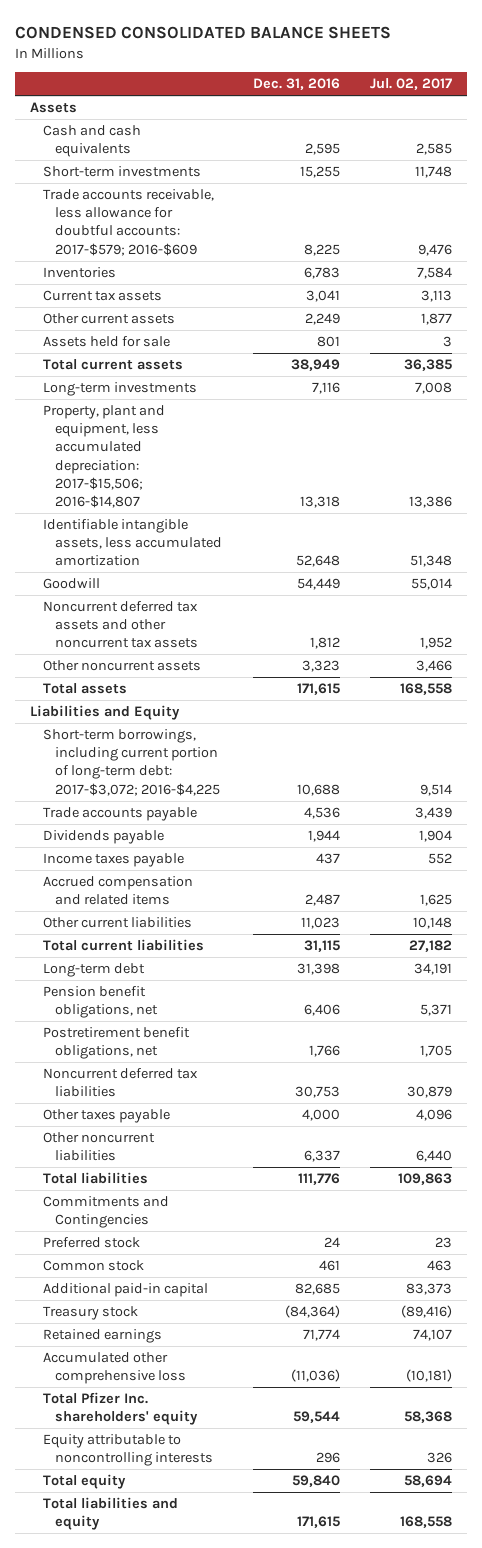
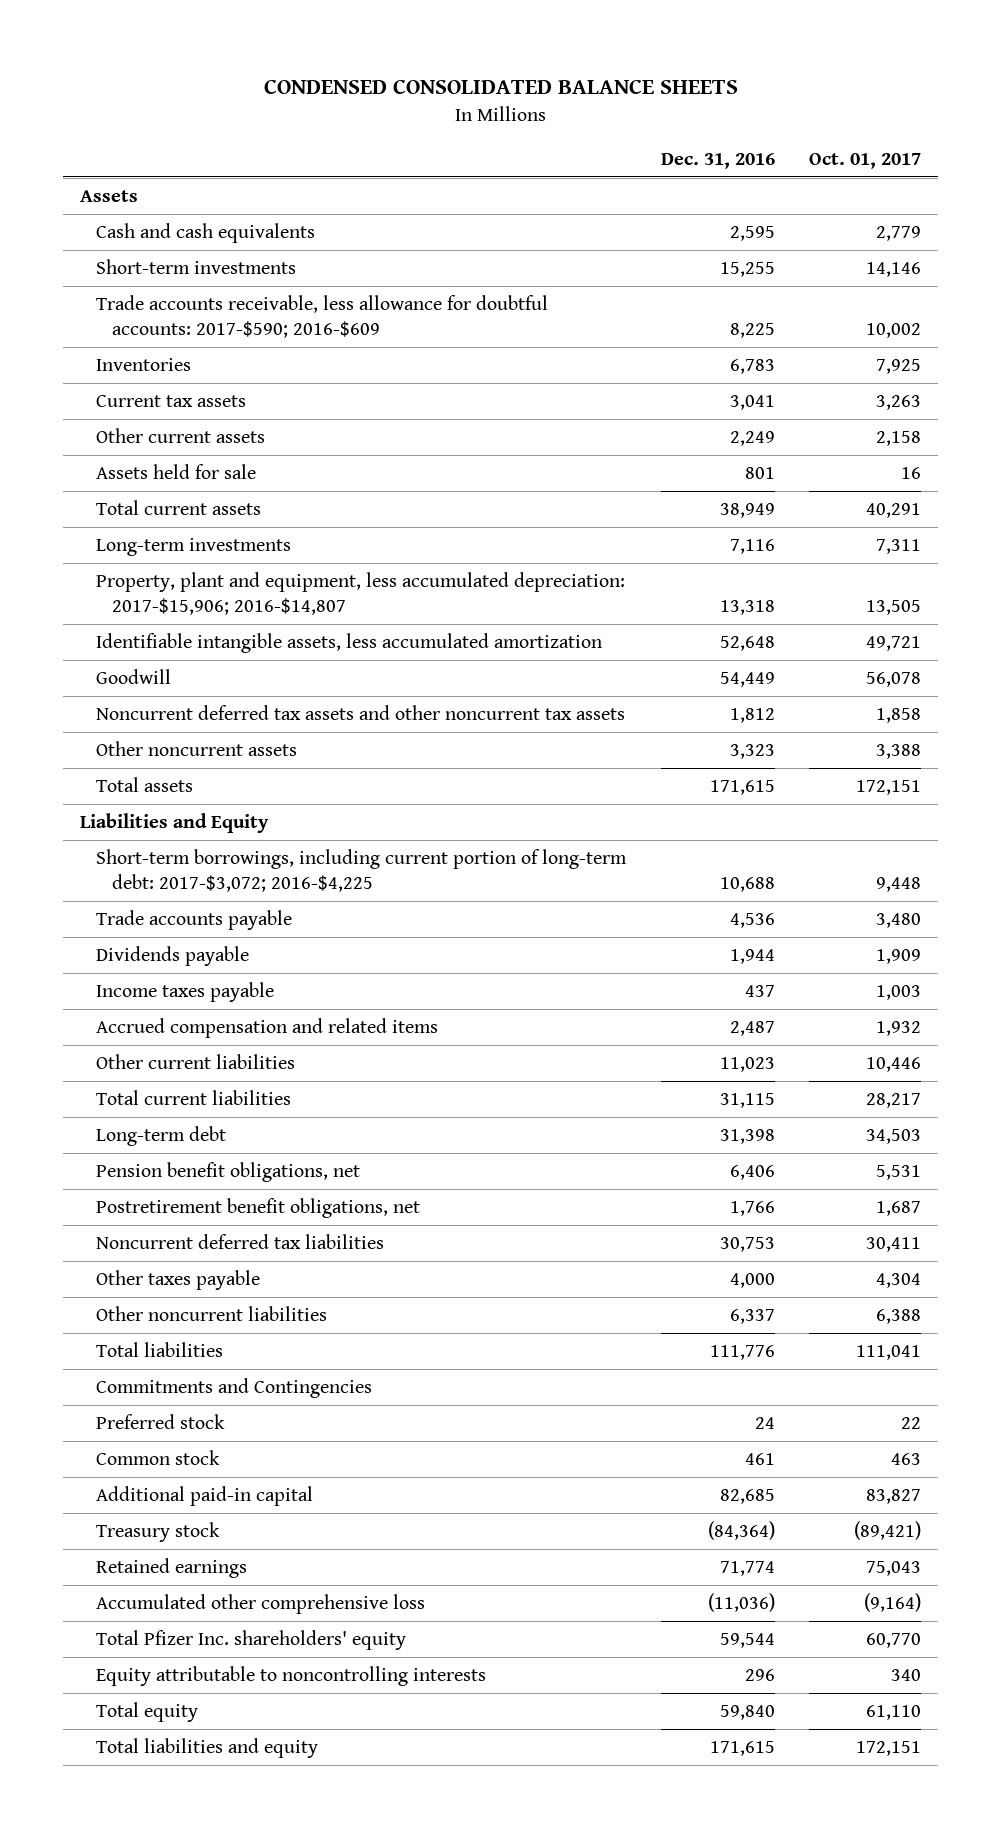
- | Dec. 31, 2016 | Jul. 02, 2017
+ | Dec. 31, 2016 | Oct. 01, 2017
- Trade accounts receivable, less allowance for doubtful accounts: 2017-$579; 2016-$609 | 8,225 | 9,476
+ Trade accounts receivable, less allowance for doubtful accounts: 2017-$590; 2016-$609 | 8,225 | 10,002
- Property, plant and equipment, less accumulated depreciation: 2017-$15,506; 2016-$14,807 | 13,318 | 13,386
+ Property, plant and equipment, less accumulated depreciation: 2017-$15,906; 2016-$14,807 | 13,318 | 13,505

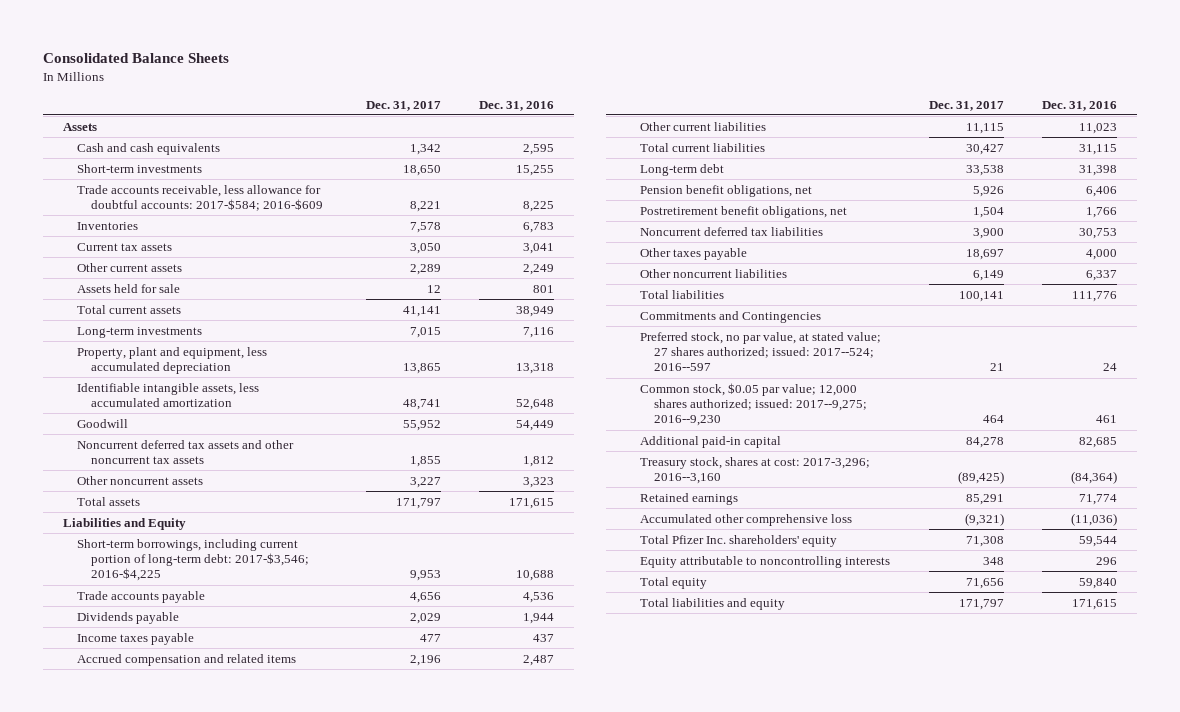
- CONDENSED CONSOLIDATED BALANCE SHEETS
+ Consolidated Balance Sheets
- | Dec. 31, 2016 | Oct. 01, 2017
+ | Dec. 31, 2017 | Dec. 31, 2016
- Trade accounts receivable, less allowance for doubtful accounts: 2017-$590; 2016-$609 | 8,225 | 10,002
+ Trade accounts receivable, less allowance for doubtful accounts: 2017-$584; 2016-$609 | 8,221 | 8,225
- Property, plant and equipment, less accumulated depreciation: 2017-$15,906; 2016-$14,807 | 13,318 | 13,505
+ Property, plant and equipment, less accumulated depreciation | 13,865 | 13,318
- Short-term borrowings, including current portion of long-term debt: 2017-$3,072; 2016-$4,225 | 10,688 | 9,448
+ Short-term borrowings, including current portion of long-term debt: 2017-$3,546; 2016-$4,225 | 9,953 | 10,688
- Preferred stock | 24 | 22
- Common stock | 461 | 463
+ Preferred stock, no par value, at stated value; 27 shares authorized; issued: 2017--524; 2016--597 | 21 | 24
+ Common stock, $0.05 par value; 12,000 shares authorized; issued: 2017--9,275; 2016--9,230 | 464 | 461
- Treasury stock | (84,364) | (89,421)
+ Treasury stock, shares at cost: 2017-3,296; 2016--3,160 | (89,425) | (84,364)

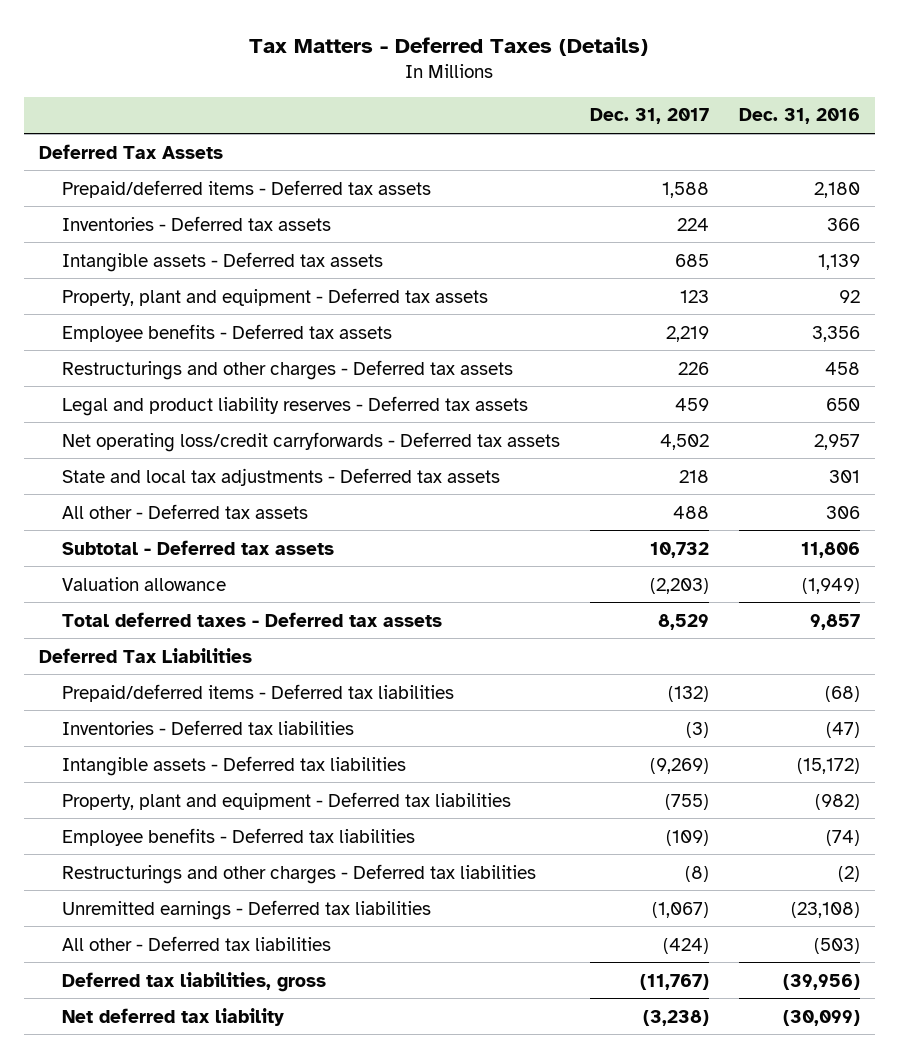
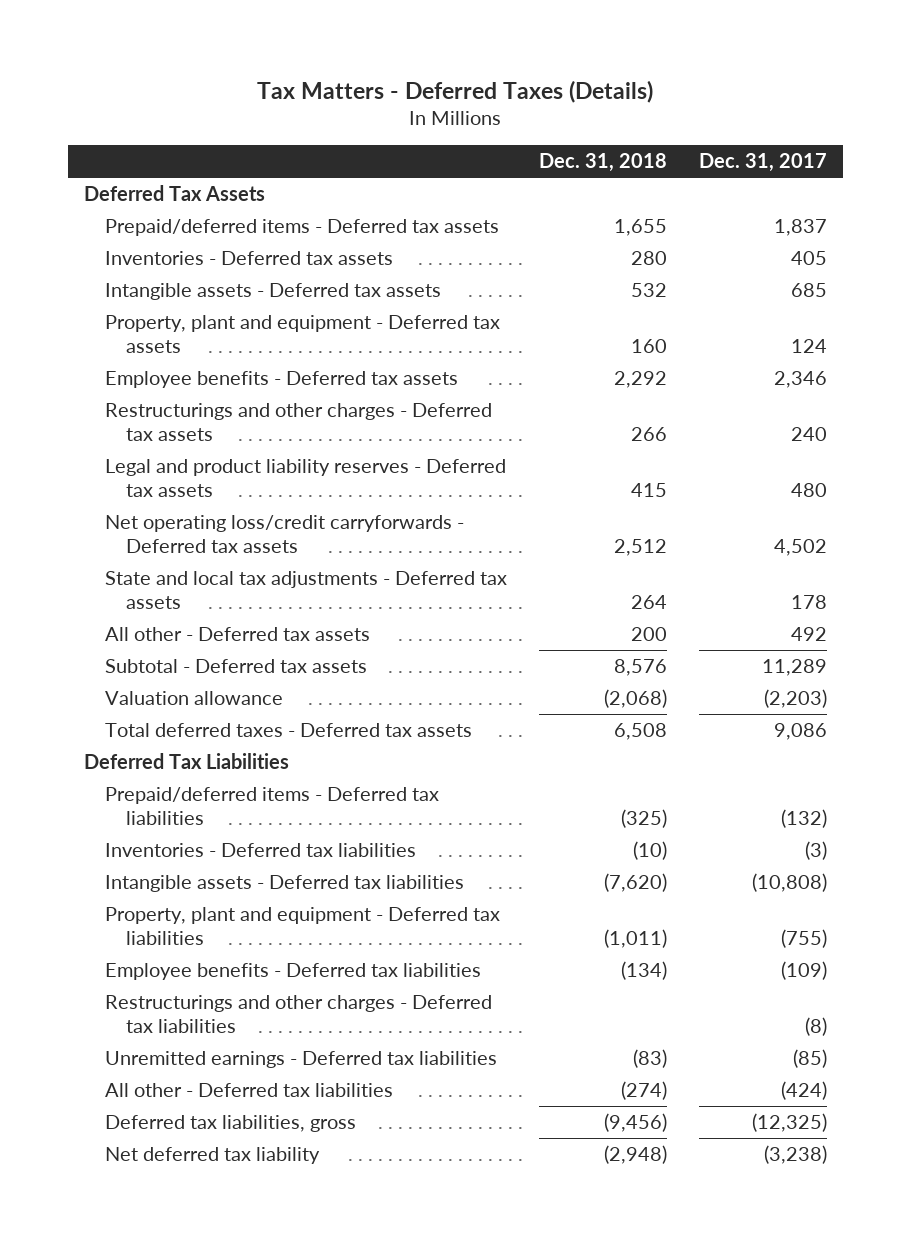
- | Dec. 31, 2017 | Dec. 31, 2016
+ | Dec. 31, 2018 | Dec. 31, 2017
- Prepaid/deferred items - Deferred tax assets | 1,588 | 2,180
- Inventories - Deferred tax assets | 224 | 366
+ Prepaid/deferred items - Deferred tax assets | 1,655 | 1,837
+ Inventories - Deferred tax assets | 280 | 405
- Property, plant and equipment - Deferred tax assets | 123 | 92
- Employee benefits - Deferred tax assets | 2,219 | 3,356
- Restructurings and other charges - Deferred tax assets | 226 | 458
- Legal and product liability reserves - Deferred tax assets | 459 | 650
+ Property, plant and equipment - Deferred tax assets | 160 | 124
+ Employee benefits - Deferred tax assets | 2,292 | 2,346
+ Restructurings and other charges - Deferred tax assets | 266 | 240
+ Legal and product liability reserves - Deferred tax assets | 415 | 480
- State and local tax adjustments - Deferred tax assets | 218 | 301
- All other - Deferred tax assets | 488 | 306
- Subtotal - Deferred tax assets | 10,732 | 11,806
+ State and local tax adjustments - Deferred tax assets | 264 | 178
+ All other - Deferred tax assets | 200 | 492
+ Subtotal - Deferred tax assets | 8,576 | 11,289
- Total deferred taxes - Deferred tax assets | 8,529 | 9,857
+ Total deferred taxes - Deferred tax assets | 6,508 | 9,086
- Intangible assets - Deferred tax liabilities | (9,269) | (15,172)
+ Intangible assets - Deferred tax liabilities | (7,620) | (10,808)
- Unremitted earnings - Deferred tax liabilities | (1,067) | (23,108)
+ Unremitted earnings - Deferred tax liabilities | (83) | (85)
- Deferred tax liabilities, gross | (11,767) | (39,956)
+ Deferred tax liabilities, gross | (9,456) | (12,325)

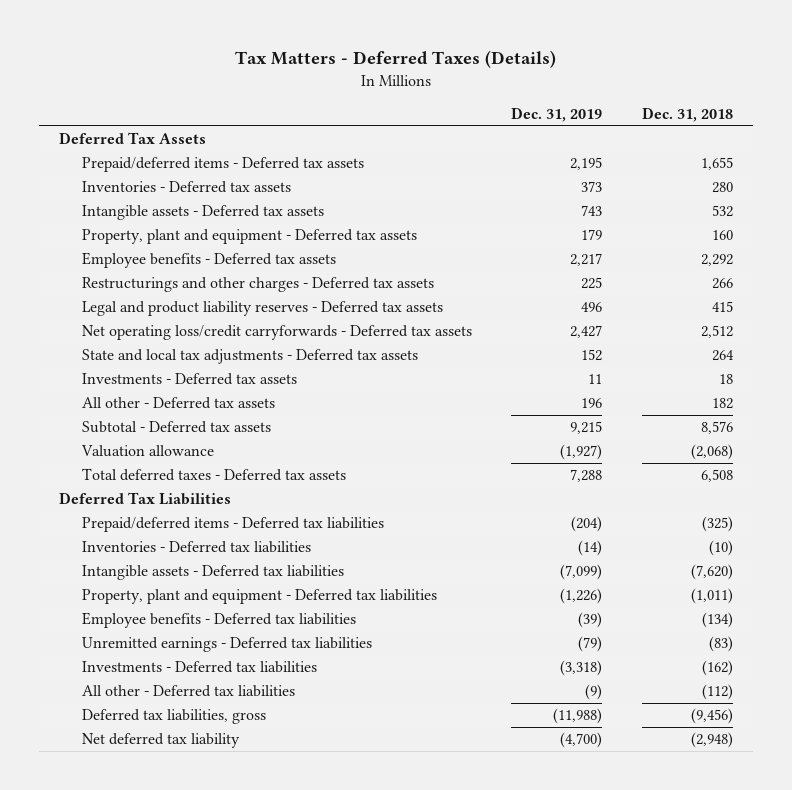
- | Dec. 31, 2018 | Dec. 31, 2017
+ | Dec. 31, 2019 | Dec. 31, 2018
- All other - Deferred tax assets | 200 | 492
+ Investments - Deferred tax assets | 11 | 18
+ All other - Deferred tax assets | 196 | 182
- Restructurings and other charges - Deferred tax liabilities | | (8)
- All other - Deferred tax liabilities | (274) | (424)
+ Investments - Deferred tax liabilities | (3,318) | (162)
+ All other - Deferred tax liabilities | (9) | (112)

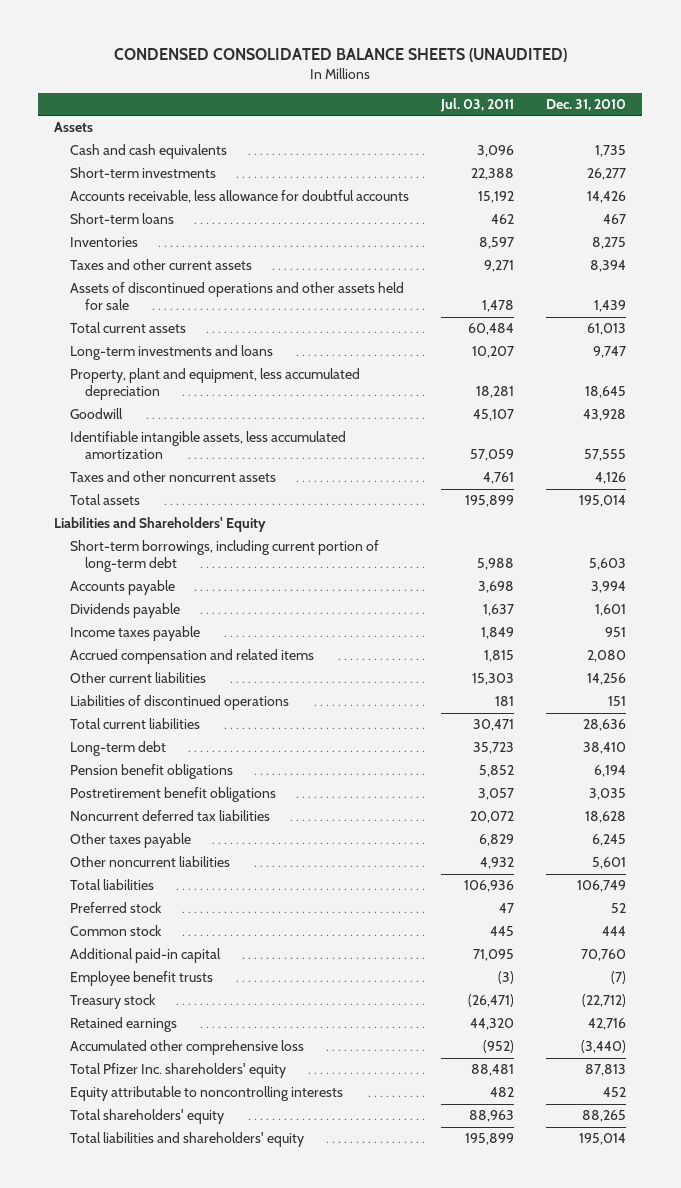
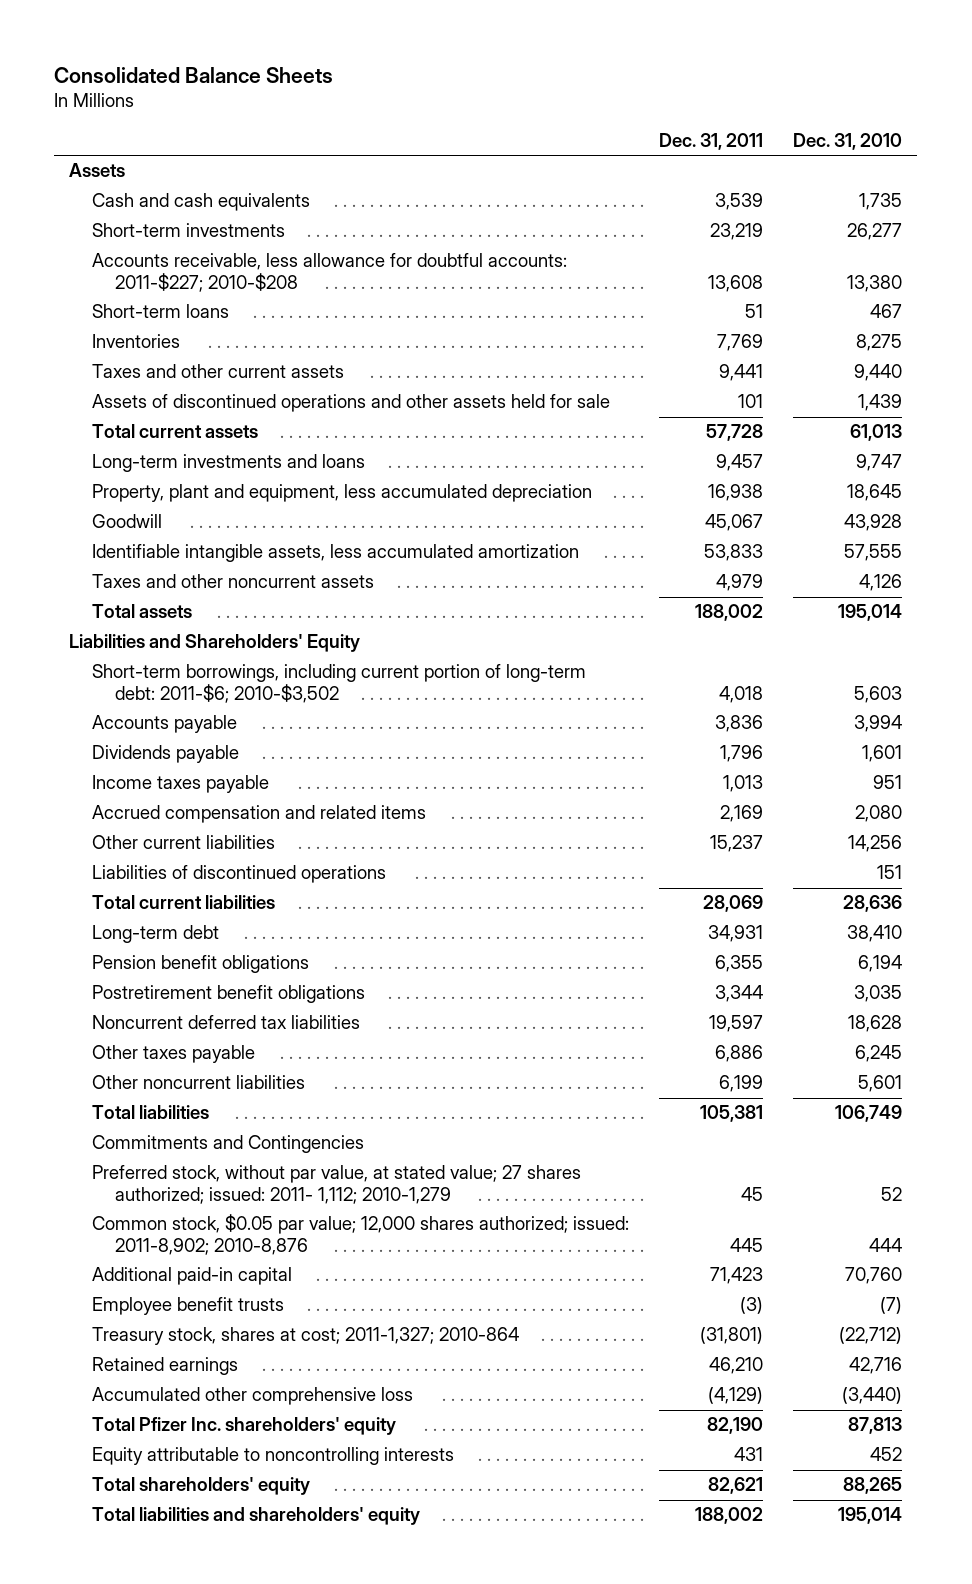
- CONDENSED CONSOLIDATED BALANCE SHEETS (UNAUDITED)
+ Consolidated Balance Sheets
- | Jul. 03, 2011 | Dec. 31, 2010
+ | Dec. 31, 2011 | Dec. 31, 2010
- Accounts receivable, less allowance for doubtful accounts | 15,192 | 14,426
+ Accounts receivable, less allowance for doubtful accounts: 2011-$227; 2010-$208 | 13,608 | 13,380
- Taxes and other current assets | 9,271 | 8,394
+ Taxes and other current assets | 9,441 | 9,440
- Short-term borrowings, including current portion of long-term debt | 5,988 | 5,603
+ Short-term borrowings, including current portion of long-term debt: 2011-$6; 2010-$3,502 | 4,018 | 5,603
- Preferred stock | 47 | 52
- Common stock | 445 | 444
+ Commitments and Contingencies
+ Preferred stock, without par value, at stated value; 27 shares authorized; issued: 2011- 1,112; 2010-1,279 | 45 | 52
+ Common stock, $0.05 par value; 12,000 shares authorized; issued: 2011-8,902; 2010-8,876 | 445 | 444
- Treasury stock | (26,471) | (22,712)
+ Treasury stock, shares at cost; 2011-1,327; 2010-864 | (31,801) | (22,712)

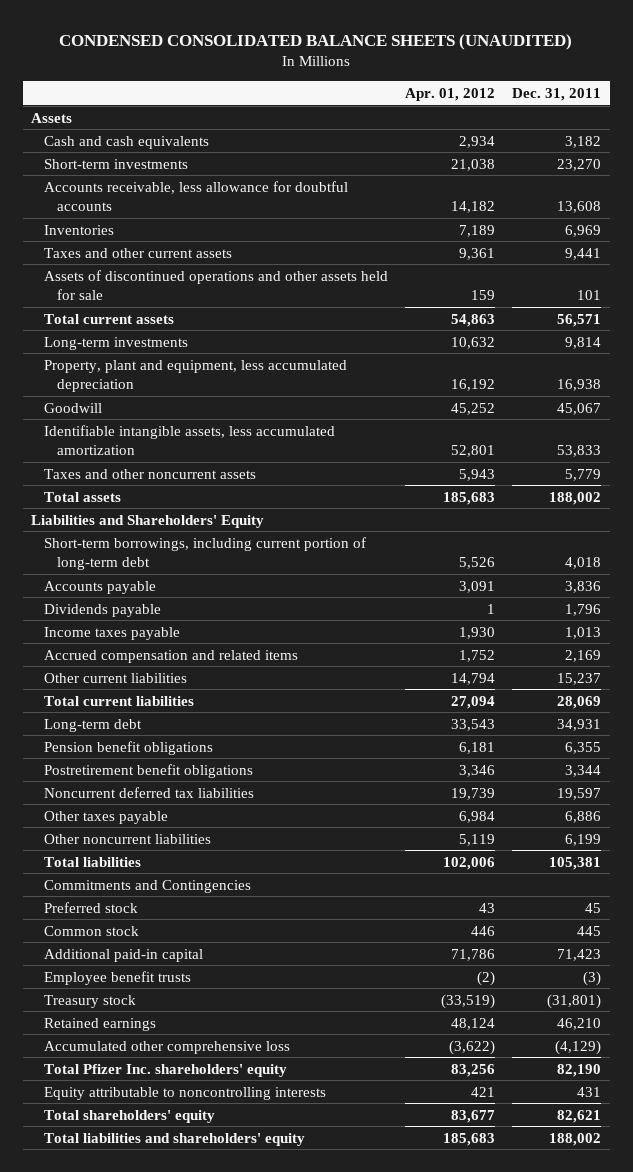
- Consolidated Balance Sheets
+ CONDENSED CONSOLIDATED BALANCE SHEETS (UNAUDITED)
- | Dec. 31, 2011 | Dec. 31, 2010
+ | Apr. 01, 2012 | Dec. 31, 2011
- Cash and cash equivalents | 3,539 | 1,735
- Short-term investments | 23,219 | 26,277
- Accounts receivable, less allowance for doubtful accounts: 2011-$227; 2010-$208 | 13,608 | 13,380
- Short-term loans | 51 | 467
- Inventories | 7,769 | 8,275
+ Cash and cash equivalents | 2,934 | 3,182
+ Short-term investments | 21,038 | 23,270
+ Accounts receivable, less allowance for doubtful accounts | 14,182 | 13,608
+ Inventories | 7,189 | 6,969
- Total current assets | 57,728 | 61,013
- Long-term investments and loans | 9,457 | 9,747
+ Total current assets | 54,863 | 56,571
+ Long-term investments | 10,632 | 9,814
- Taxes and other noncurrent assets | 4,979 | 4,126
+ Taxes and other noncurrent assets | 5,943 | 5,779
- Short-term borrowings, including current portion of long-term debt: 2011-$6; 2010-$3,502 | 4,018 | 5,603
+ Short-term borrowings, including current portion of long-term debt | 5,526 | 4,018
- Liabilities of discontinued operations | | 151
- Preferred stock, without par value, at stated value; 27 shares authorized; issued: 2011- 1,112; 2010-1,279 | 45 | 52
- Common stock, $0.05 par value; 12,000 shares authorized; issued: 2011-8,902; 2010-8,876 | 445 | 444
+ Preferred stock | 43 | 45
+ Common stock | 446 | 445
- Treasury stock, shares at cost; 2011-1,327; 2010-864 | (31,801) | (22,712)
+ Treasury stock | (33,519) | (31,801)

